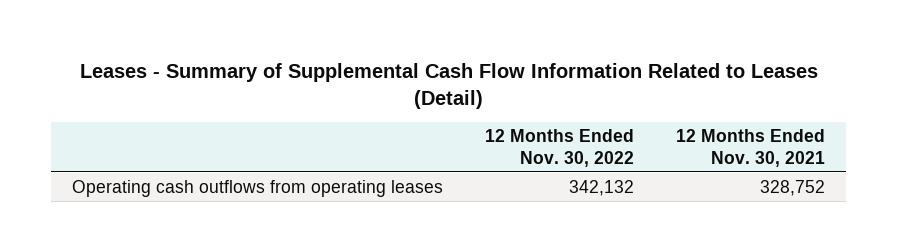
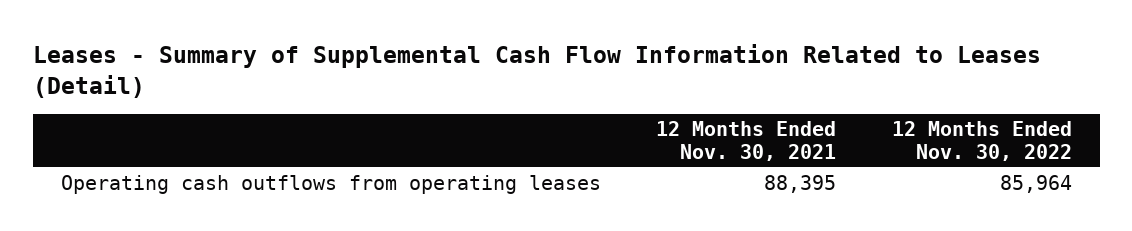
- | 12 Months Ended Nov. 30, 2022 | 12 Months Ended Nov. 30, 2021
+ | 12 Months Ended Nov. 30, 2021 | 12 Months Ended Nov. 30, 2022
- Operating cash outflows from operating leases | 342,132 | 328,752
+ Operating cash outflows from operating leases | 88,395 | 85,964

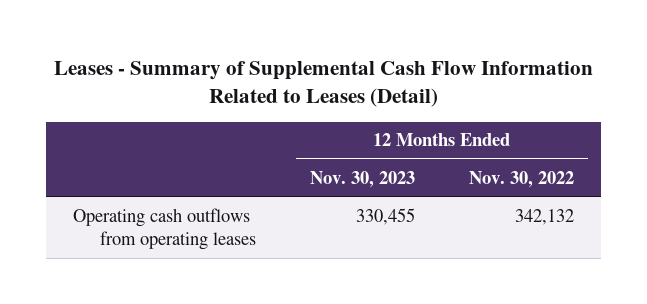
- | 12 Months Ended Nov. 30, 2021 | 12 Months Ended Nov. 30, 2022
+ | 12 Months Ended Nov. 30, 2023 | 12 Months Ended Nov. 30, 2022
- Operating cash outflows from operating leases | 88,395 | 85,964
+ Operating cash outflows from operating leases | 330,455 | 342,132

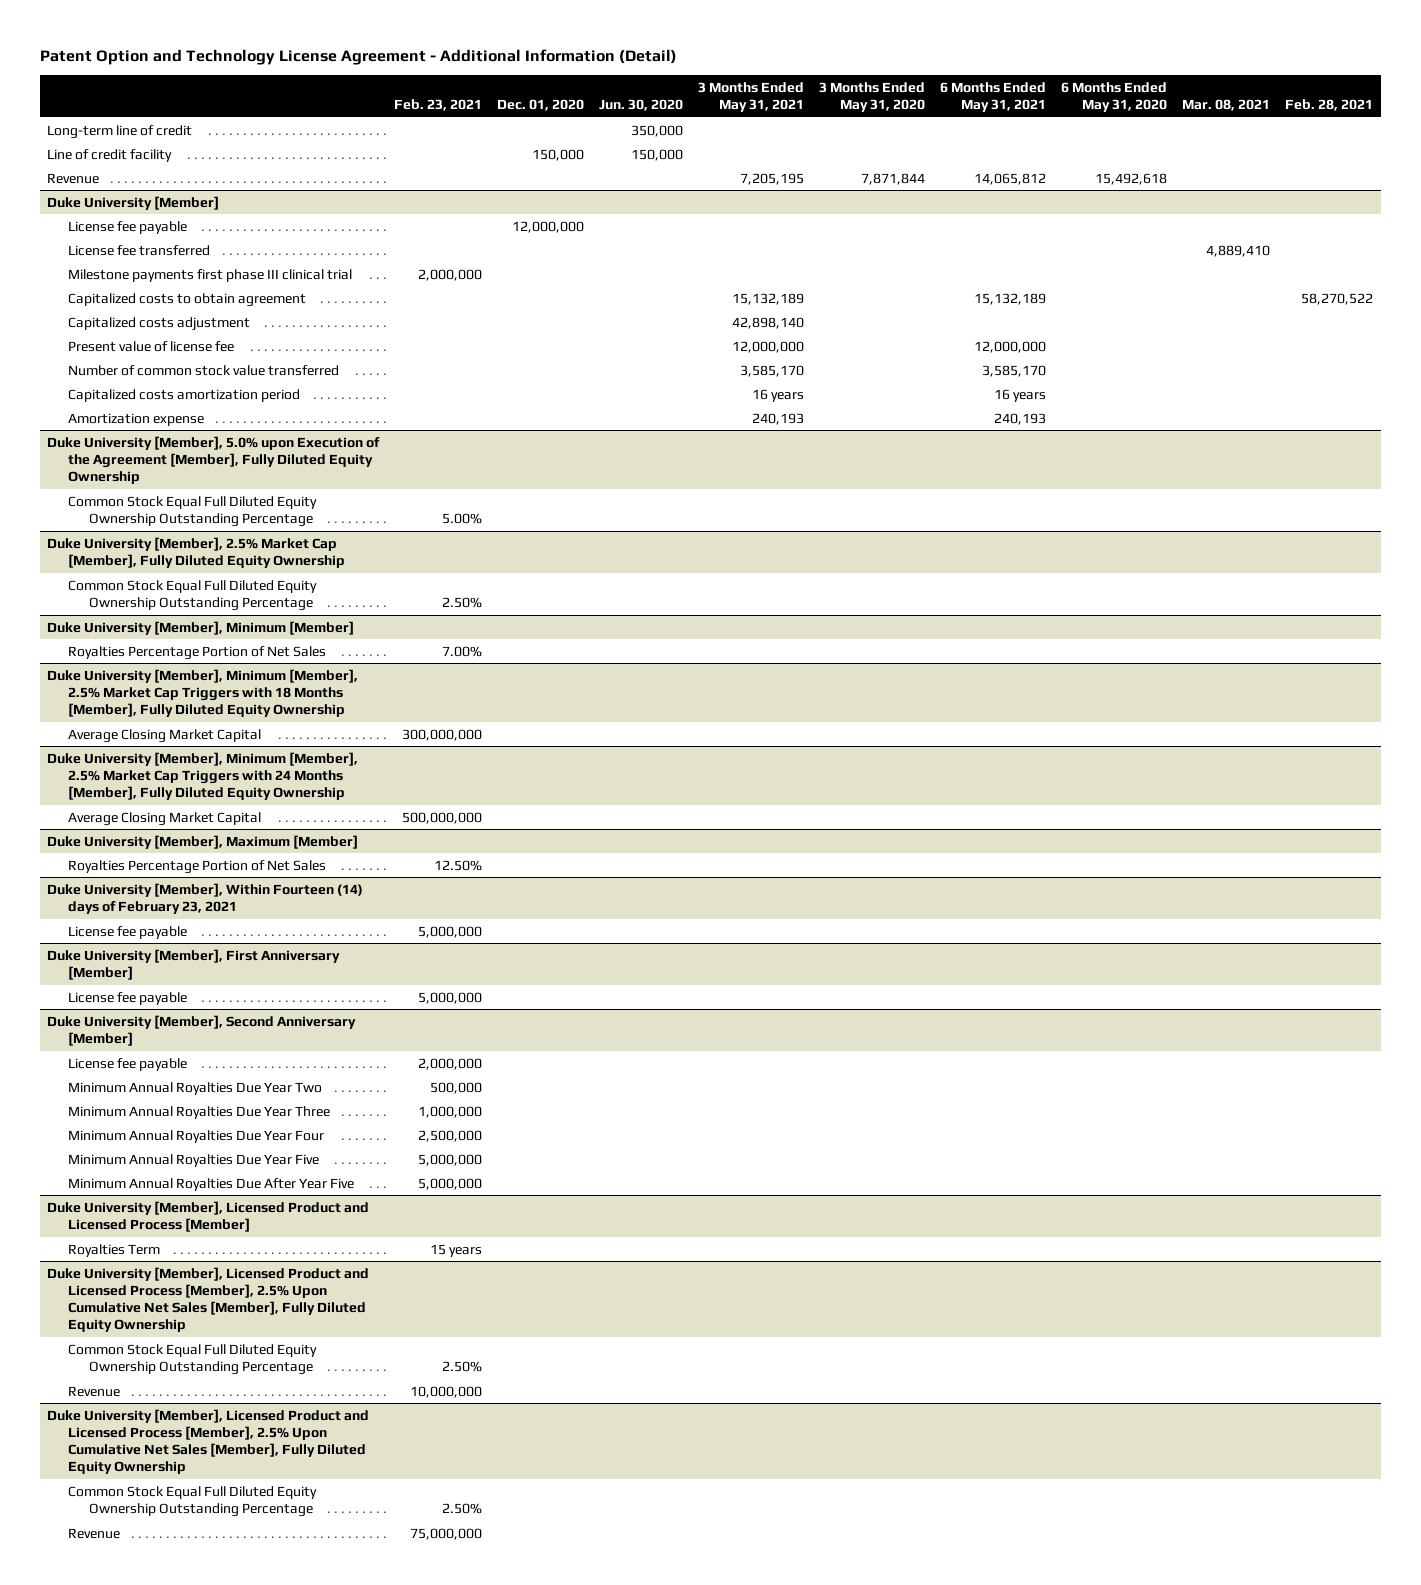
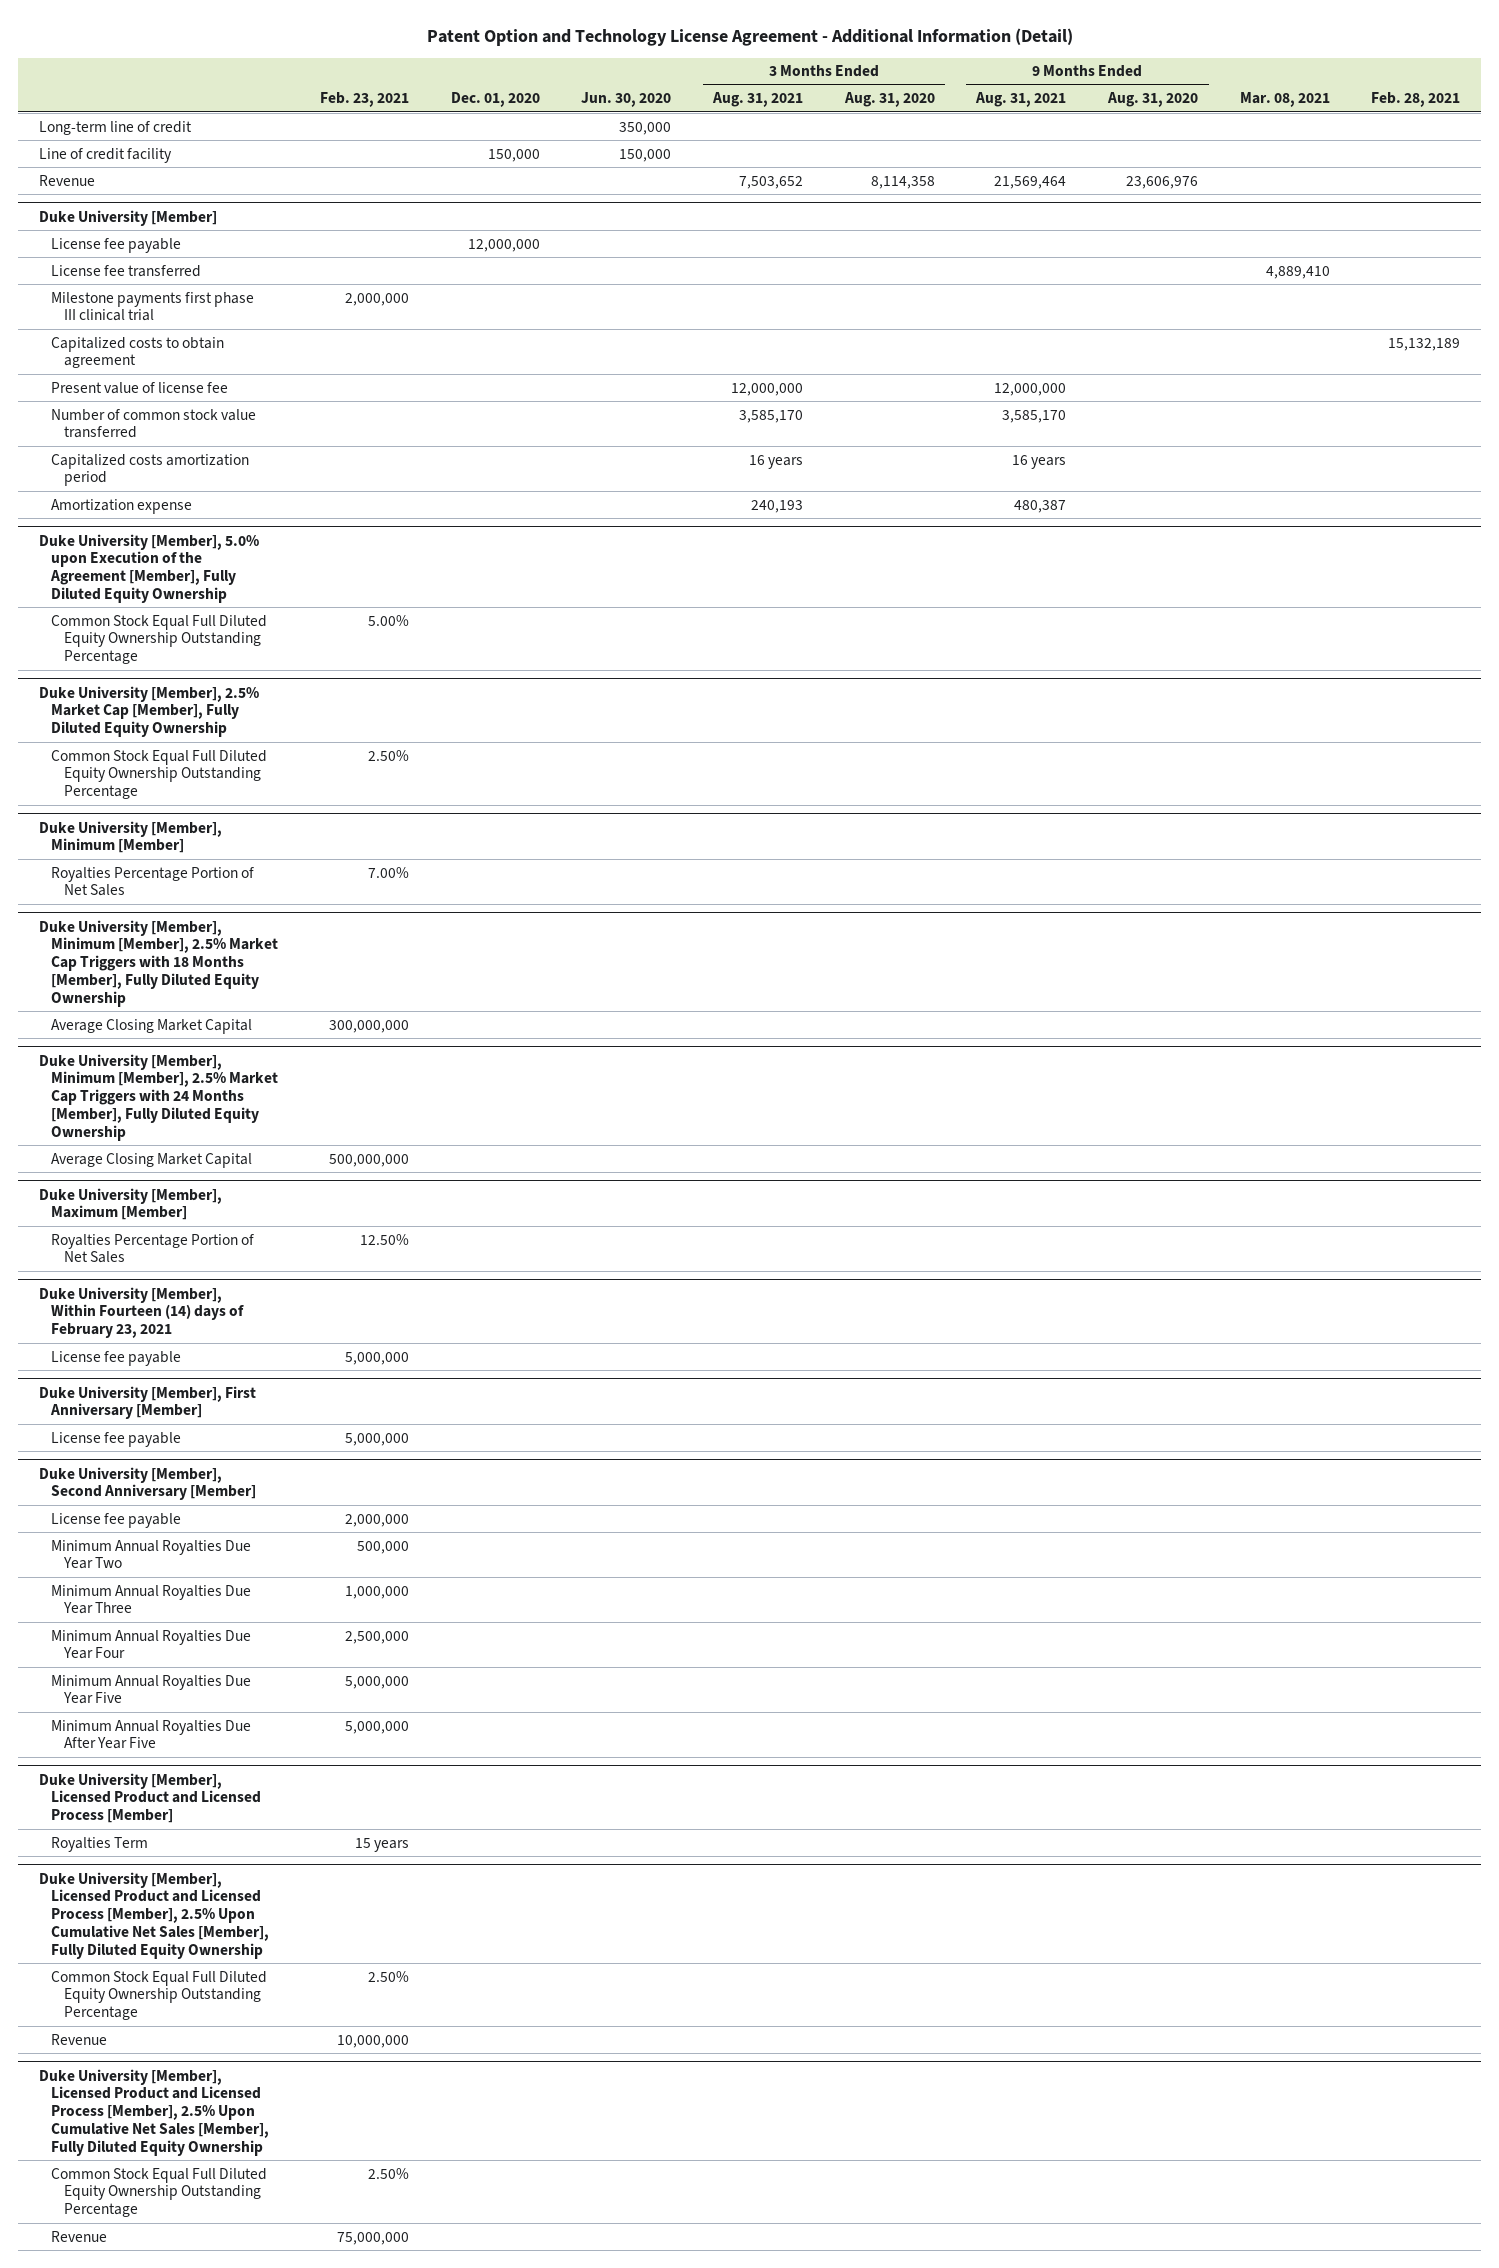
- | Feb. 23, 2021 | Dec. 01, 2020 | Jun. 30, 2020 | 3 Months Ended May 31, 2021 | 3 Months Ended May 31, 2020 | 6 Months Ended May 31, 2021 | 6 Months Ended May 31, 2020 | Mar. 08, 2021 | Feb. 28, 2021
+ | Feb. 23, 2021 | Dec. 01, 2020 | Jun. 30, 2020 | 3 Months Ended Aug. 31, 2021 | 3 Months Ended Aug. 31, 2020 | 9 Months Ended Aug. 31, 2021 | 9 Months Ended Aug. 31, 2020 | Mar. 08, 2021 | Feb. 28, 2021
@ Duke University [Member]
- Capitalized costs to obtain agreement | | | | 15,132,189 | | 15,132,189 | | | 58,270,522
- Capitalized costs adjustment | | | | 42,898,140 | | | | |
+ Capitalized costs to obtain agreement | | | | | | | | | 15,132,189

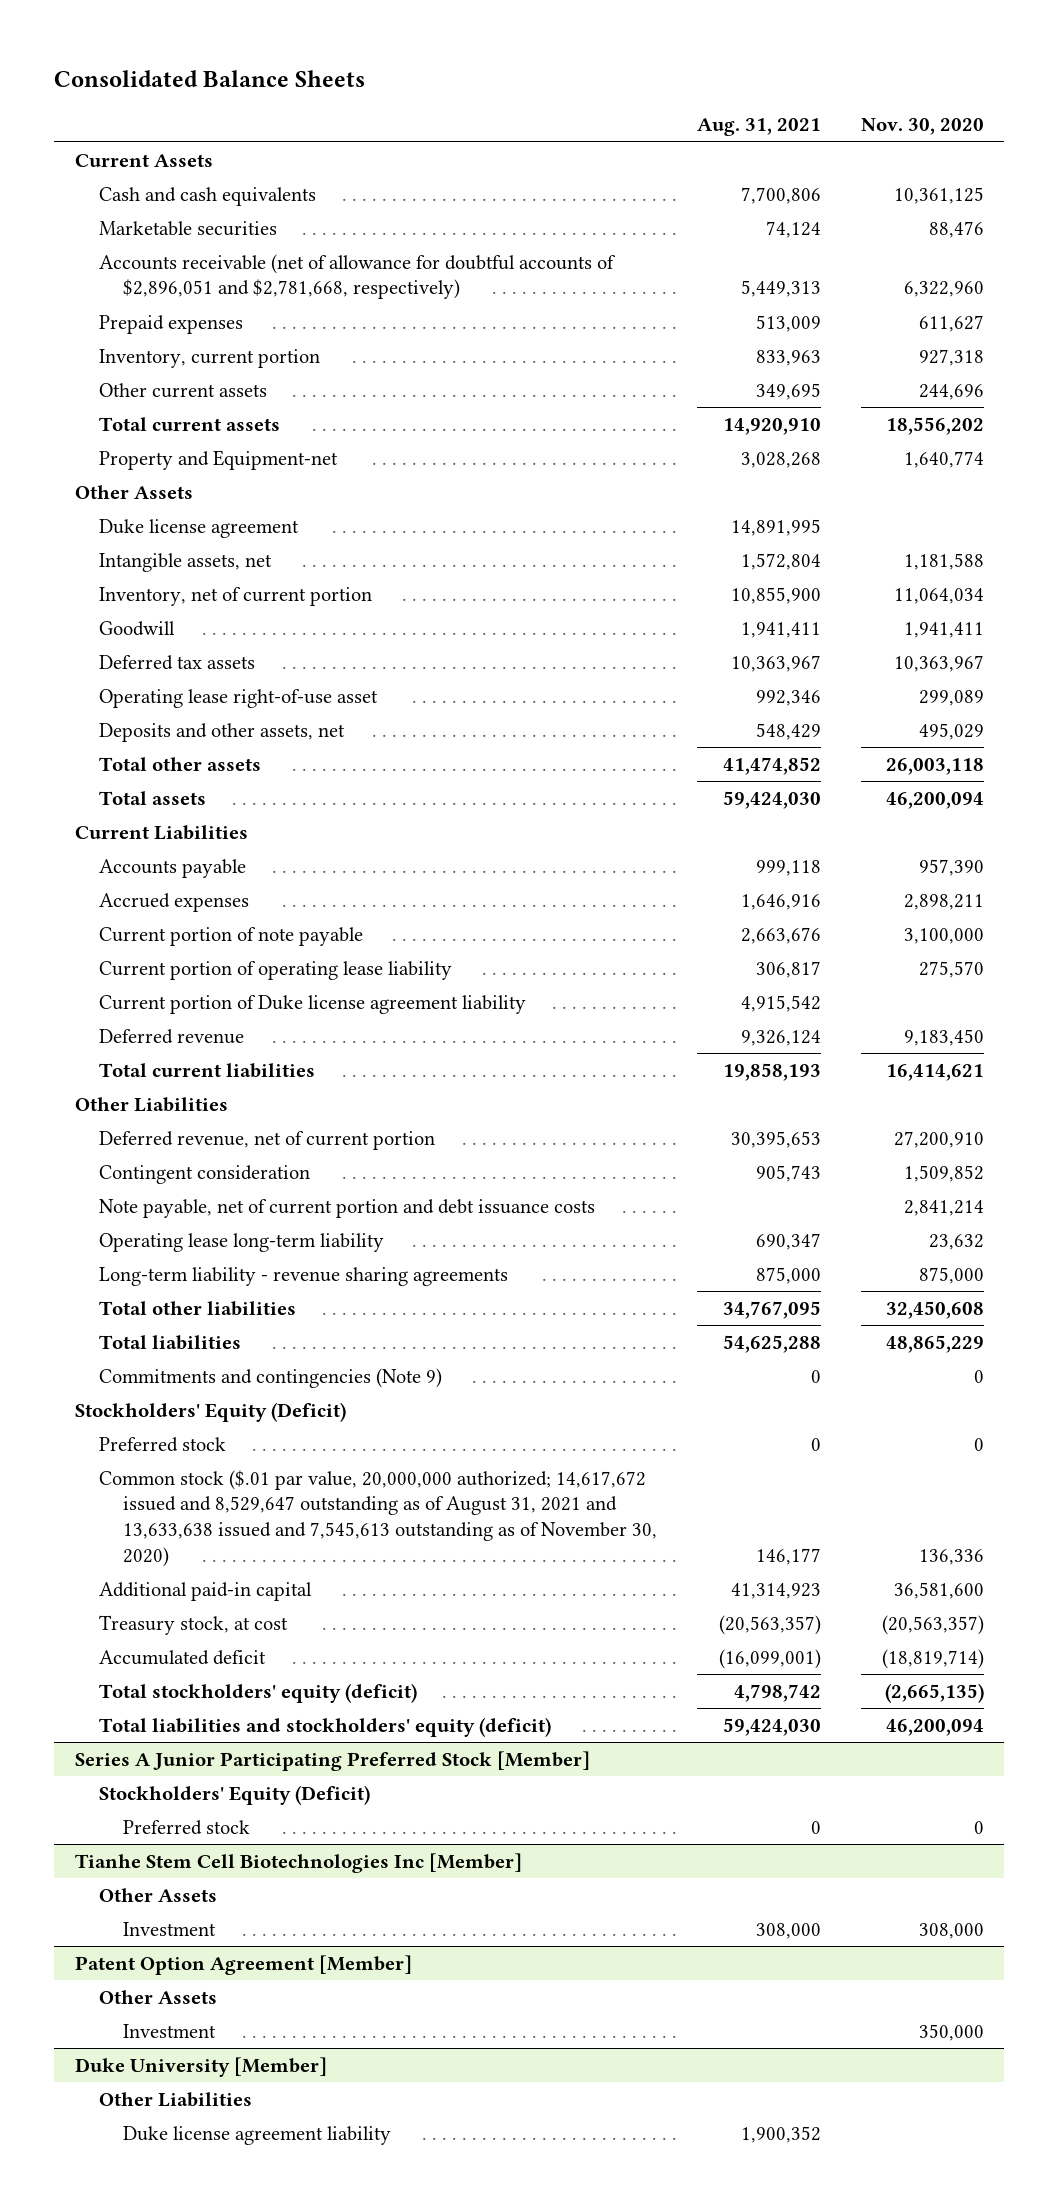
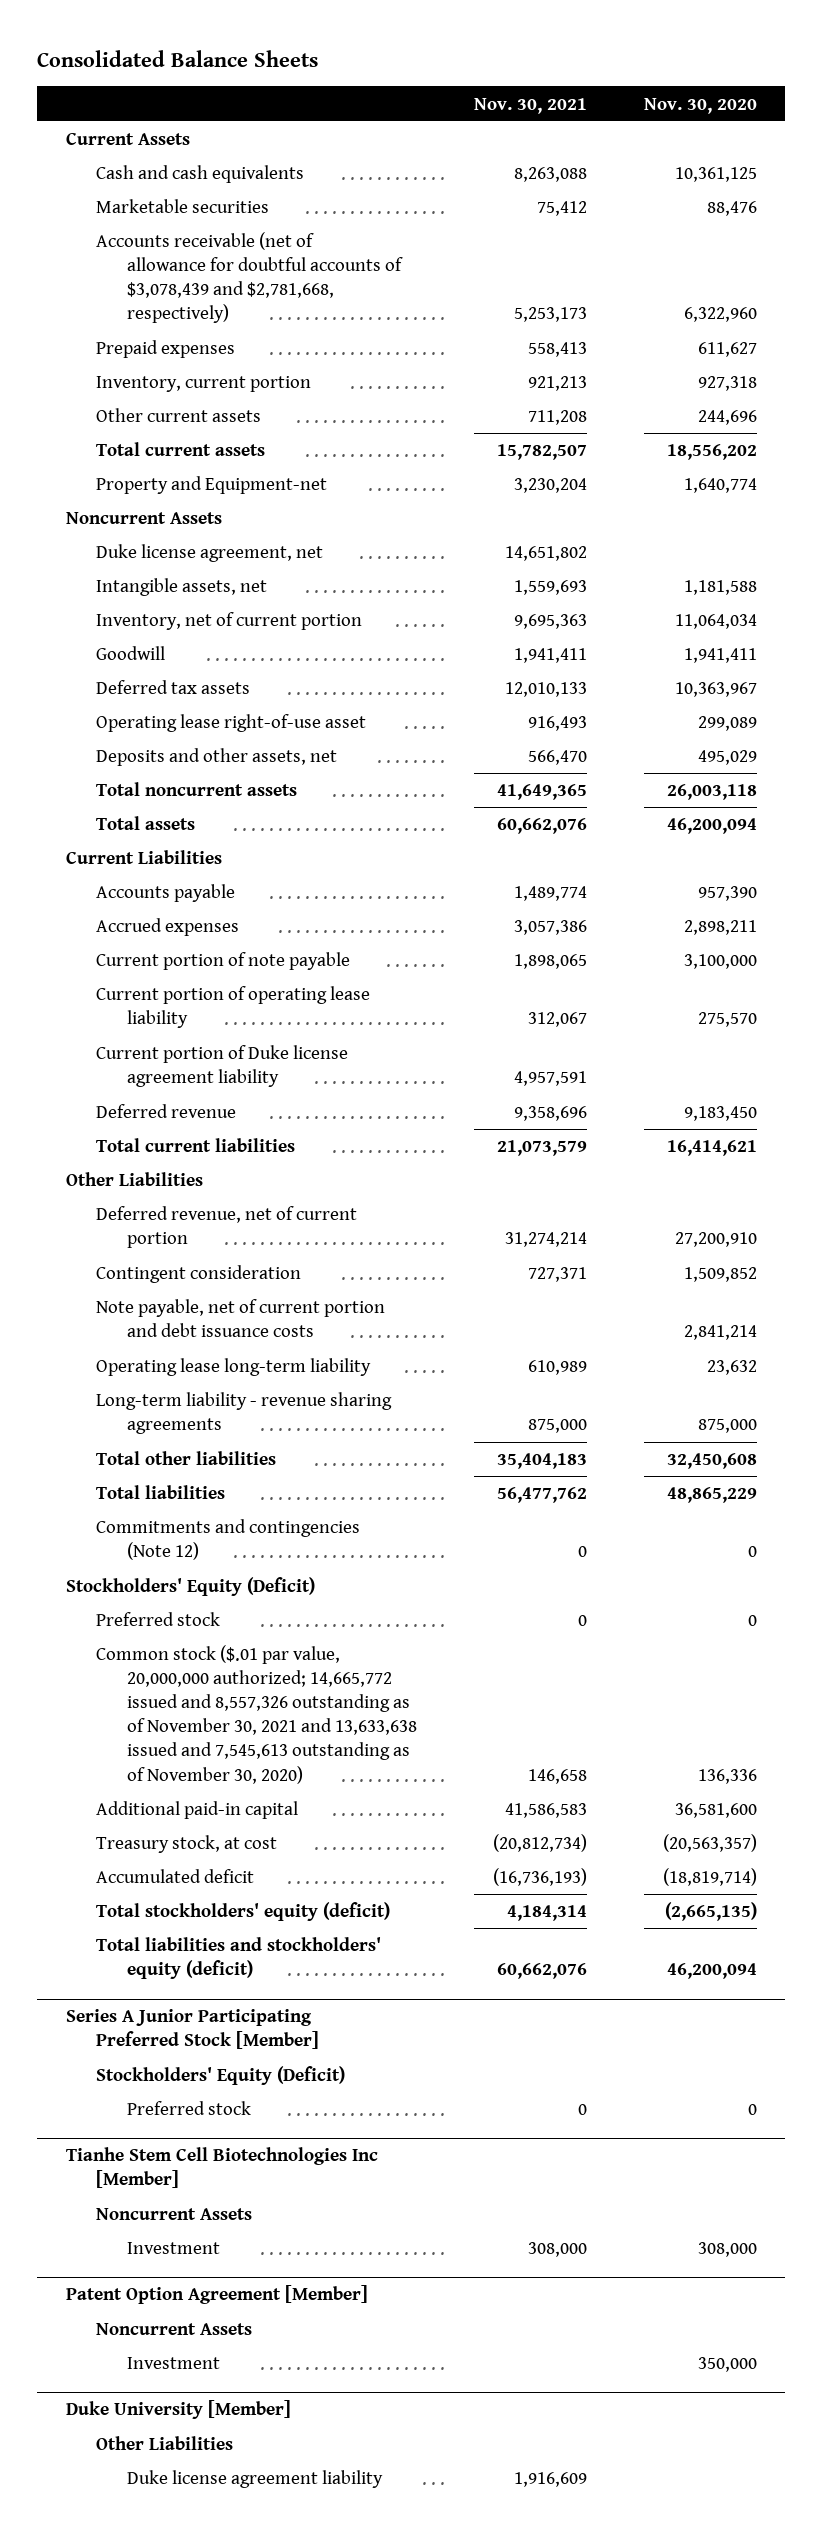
- | Aug. 31, 2021 | Nov. 30, 2020
+ | Nov. 30, 2021 | Nov. 30, 2020
- Accounts receivable (net of allowance for doubtful accounts of $2,896,051 and $2,781,668, respectively) | 5,449,313 | 6,322,960
+ Accounts receivable (net of allowance for doubtful accounts of $3,078,439 and $2,781,668, respectively) | 5,253,173 | 6,322,960
- Other Assets
- Duke license agreement | 14,891,995 |
+ Noncurrent Assets
+ Duke license agreement, net | 14,651,802 |
- Total other assets | 41,474,852 | 26,003,118
+ Total noncurrent assets | 41,649,365 | 26,003,118
- Commitments and contingencies (Note 9) | 0 | 0
+ Commitments and contingencies (Note 12) | 0 | 0
- Common stock ($.01 par value, 20,000,000 authorized; 14,617,672 issued and 8,529,647 outstanding as of August 31, 2021 and 13,633,638 issued and 7,545,613 outstanding as of November 30, 2020) | 146,177 | 136,336
+ Common stock ($.01 par value, 20,000,000 authorized; 14,665,772 issued and 8,557,326 outstanding as of November 30, 2021 and 13,633,638 issued and 7,545,613 outstanding as of November 30, 2020) | 146,658 | 136,336
@ Tianhe Stem Cell Biotechnologies Inc [Member]
- Other Assets
+ Noncurrent Assets
@ Patent Option Agreement [Member]
- Other Assets
+ Noncurrent Assets

